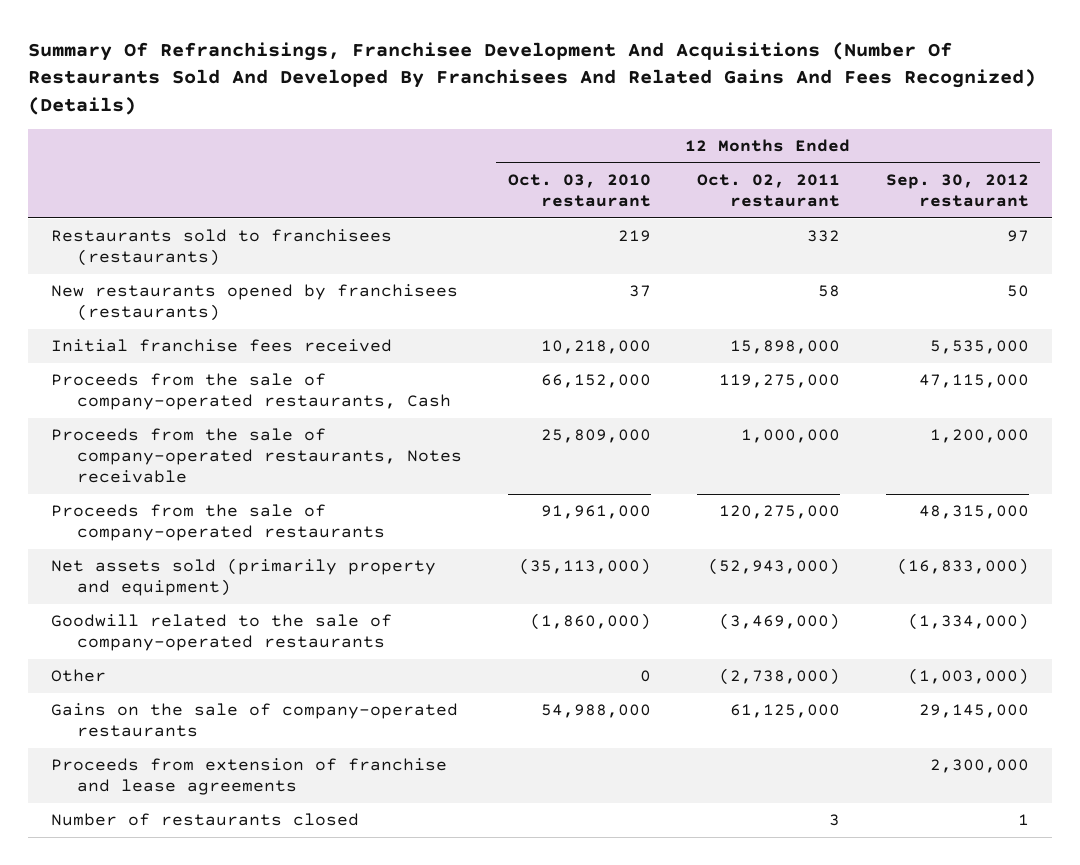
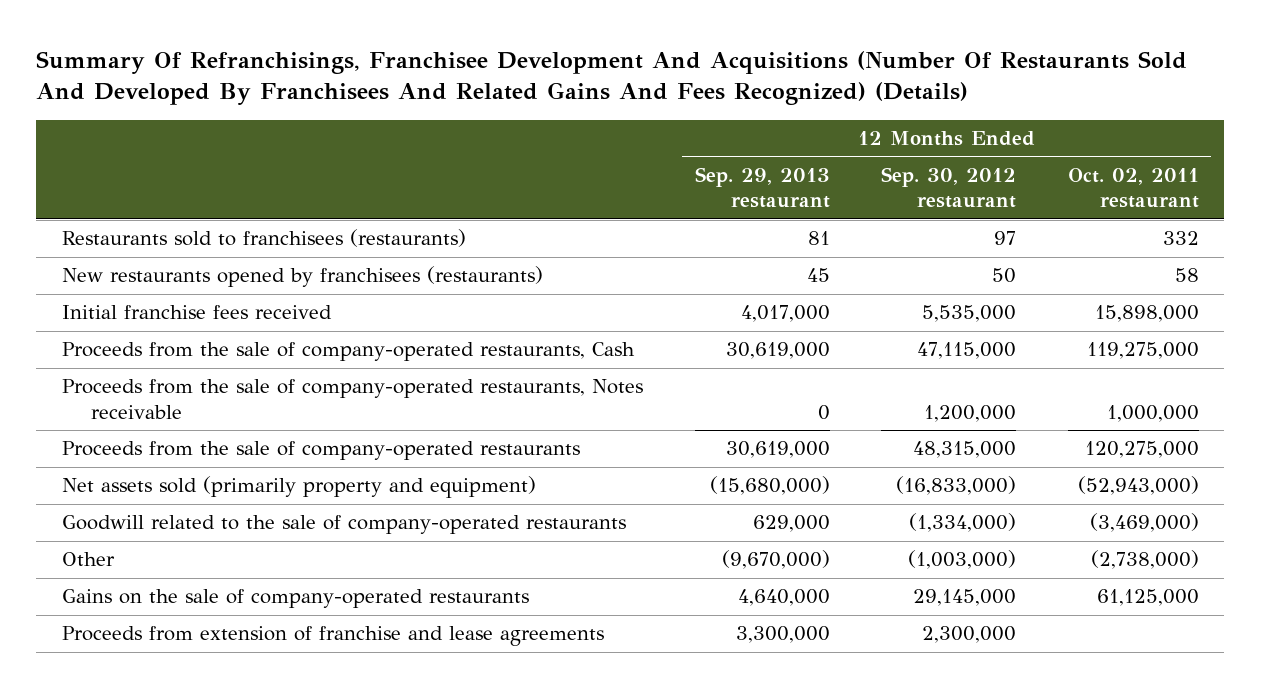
- | 12 Months Ended Oct. 03, 2010 restaurant | 12 Months Ended Oct. 02, 2011 restaurant | 12 Months Ended Sep. 30, 2012 restaurant
+ | 12 Months Ended Sep. 29, 2013 restaurant | 12 Months Ended Sep. 30, 2012 restaurant | 12 Months Ended Oct. 02, 2011 restaurant
- Number of restaurants closed | | 3 | 1

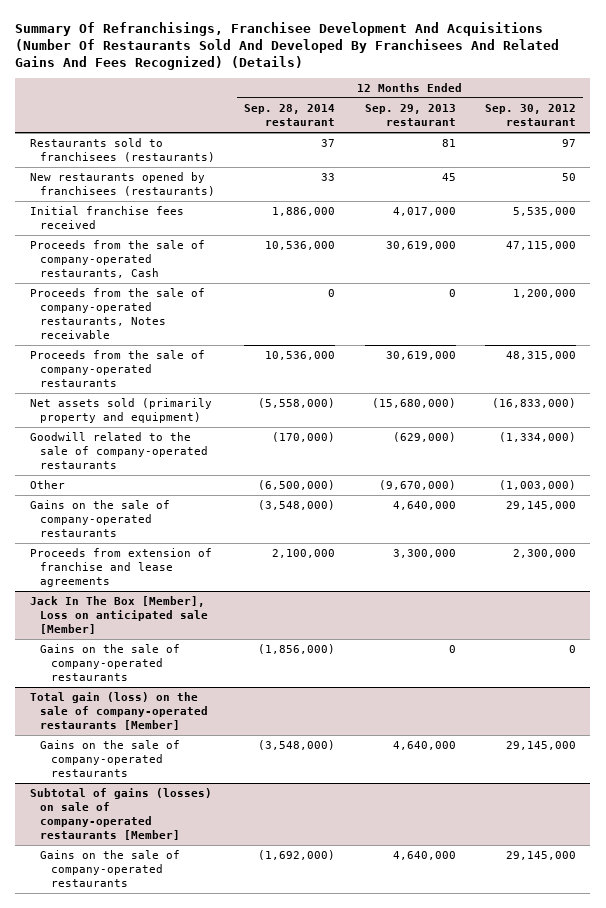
- | 12 Months Ended Sep. 29, 2013 restaurant | 12 Months Ended Sep. 30, 2012 restaurant | 12 Months Ended Oct. 02, 2011 restaurant
+ | 12 Months Ended Sep. 28, 2014 restaurant | 12 Months Ended Sep. 29, 2013 restaurant | 12 Months Ended Sep. 30, 2012 restaurant
- Goodwill related to the sale of company-operated restaurants | 629,000 | (1,334,000) | (3,469,000)
+ Goodwill related to the sale of company-operated restaurants | (170,000) | (629,000) | (1,334,000)
+ Jack In The Box [Member], Loss on anticipated sale [Member]
+ Gains on the sale of company-operated restaurants | (1,856,000) | 0 | 0
+ Total gain (loss) on the sale of company-operated restaurants [Member]
+ Gains on the sale of company-operated restaurants | (3,548,000) | 4,640,000 | 29,145,000
+ Subtotal of gains (losses) on sale of company-operated restaurants [Member]
+ Gains on the sale of company-operated restaurants | (1,692,000) | 4,640,000 | 29,145,000

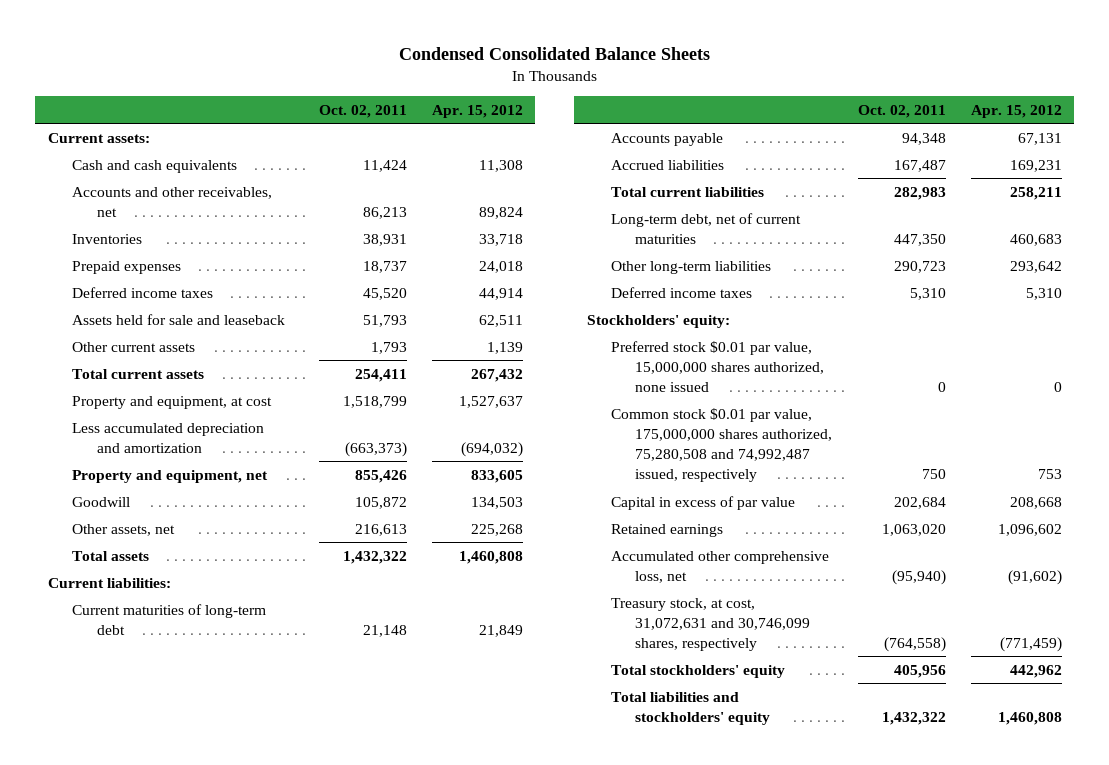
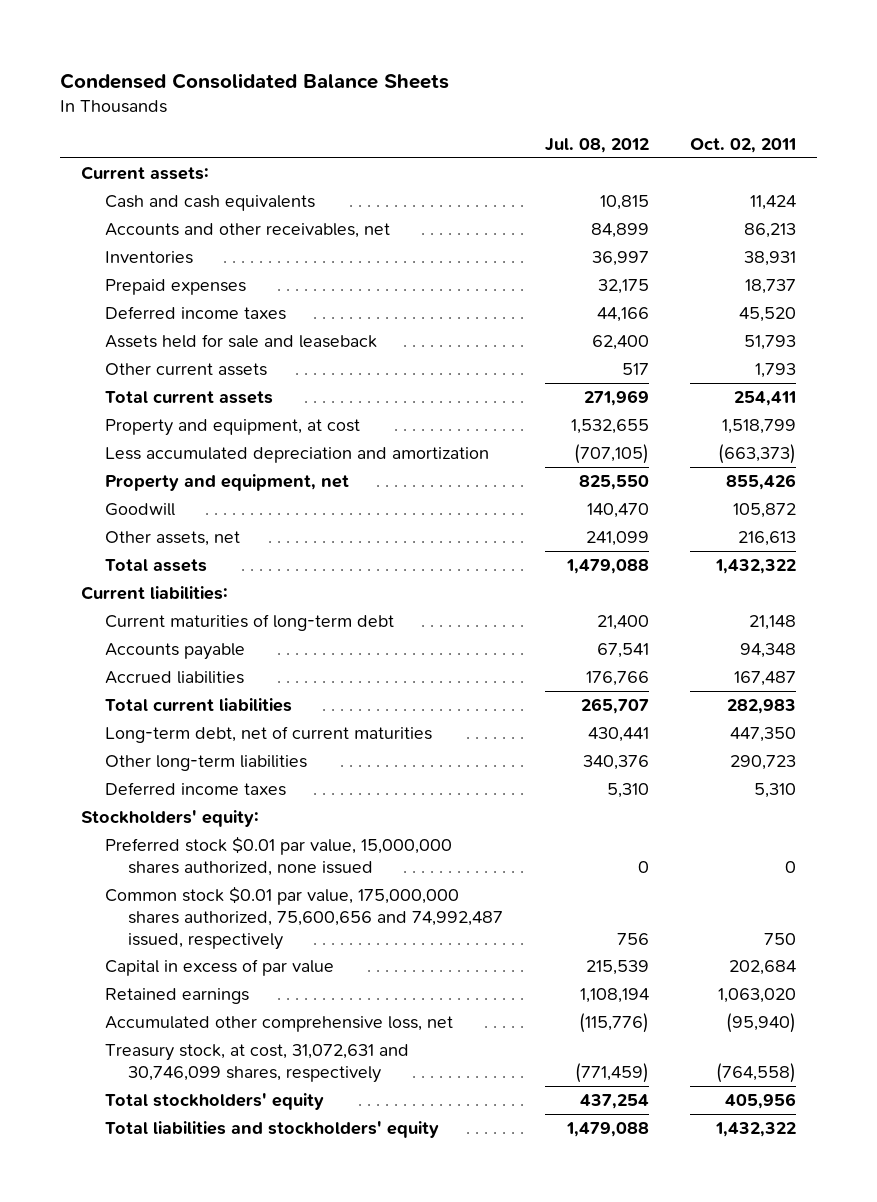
- | Oct. 02, 2011 | Apr. 15, 2012
+ | Jul. 08, 2012 | Oct. 02, 2011
- Common stock $0.01 par value, 175,000,000 shares authorized, 75,280,508 and 74,992,487 issued, respectively | 750 | 753
+ Common stock $0.01 par value, 175,000,000 shares authorized, 75,600,656 and 74,992,487 issued, respectively | 756 | 750

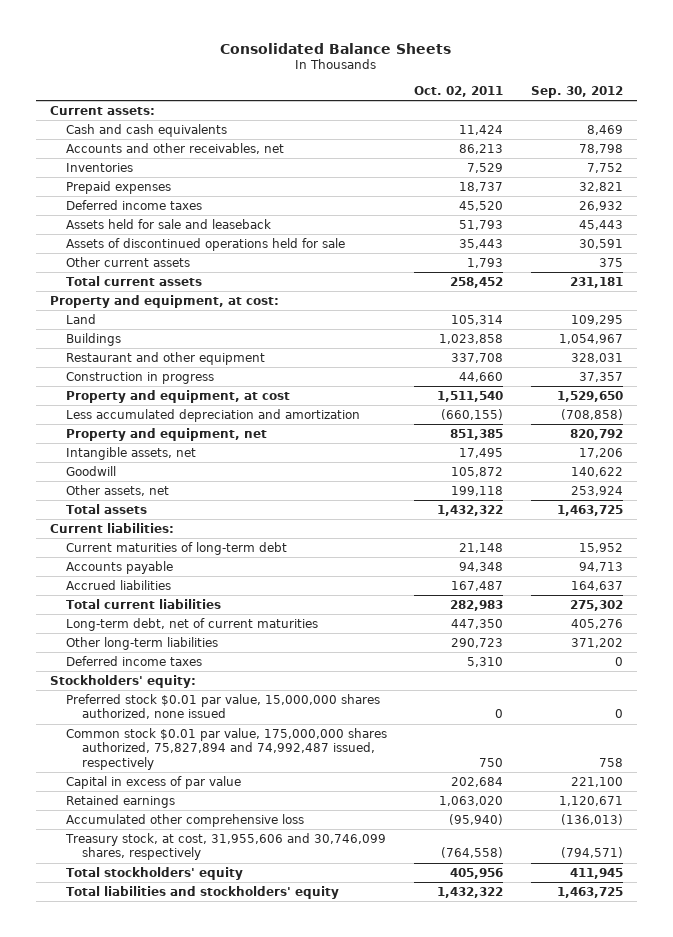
- Condensed Consolidated Balance Sheets
+ Consolidated Balance Sheets
- | Jul. 08, 2012 | Oct. 02, 2011
+ | Oct. 02, 2011 | Sep. 30, 2012
- Inventories | 36,997 | 38,931
+ Inventories | 7,529 | 7,752
+ Assets of discontinued operations held for sale | 35,443 | 30,591
- Total current assets | 271,969 | 254,411
- Property and equipment, at cost | 1,532,655 | 1,518,799
- Less accumulated depreciation and amortization | (707,105) | (663,373)
- Property and equipment, net | 825,550 | 855,426
+ Total current assets | 258,452 | 231,181
+ Property and equipment, at cost:
+ Land | 105,314 | 109,295
+ Buildings | 1,023,858 | 1,054,967
+ Restaurant and other equipment | 337,708 | 328,031
+ Construction in progress | 44,660 | 37,357
+ Property and equipment, at cost | 1,511,540 | 1,529,650
+ Less accumulated depreciation and amortization | (660,155) | (708,858)
+ Property and equipment, net | 851,385 | 820,792
+ Intangible assets, net | 17,495 | 17,206
- Other assets, net | 241,099 | 216,613
+ Other assets, net | 199,118 | 253,924
- Common stock $0.01 par value, 175,000,000 shares authorized, 75,600,656 and 74,992,487 issued, respectively | 756 | 750
+ Common stock $0.01 par value, 175,000,000 shares authorized, 75,827,894 and 74,992,487 issued, respectively | 750 | 758
- Accumulated other comprehensive loss, net | (115,776) | (95,940)
- Treasury stock, at cost, 31,072,631 and 30,746,099 shares, respectively | (771,459) | (764,558)
+ Accumulated other comprehensive loss | (95,940) | (136,013)
+ Treasury stock, at cost, 31,955,606 and 30,746,099 shares, respectively | (764,558) | (794,571)

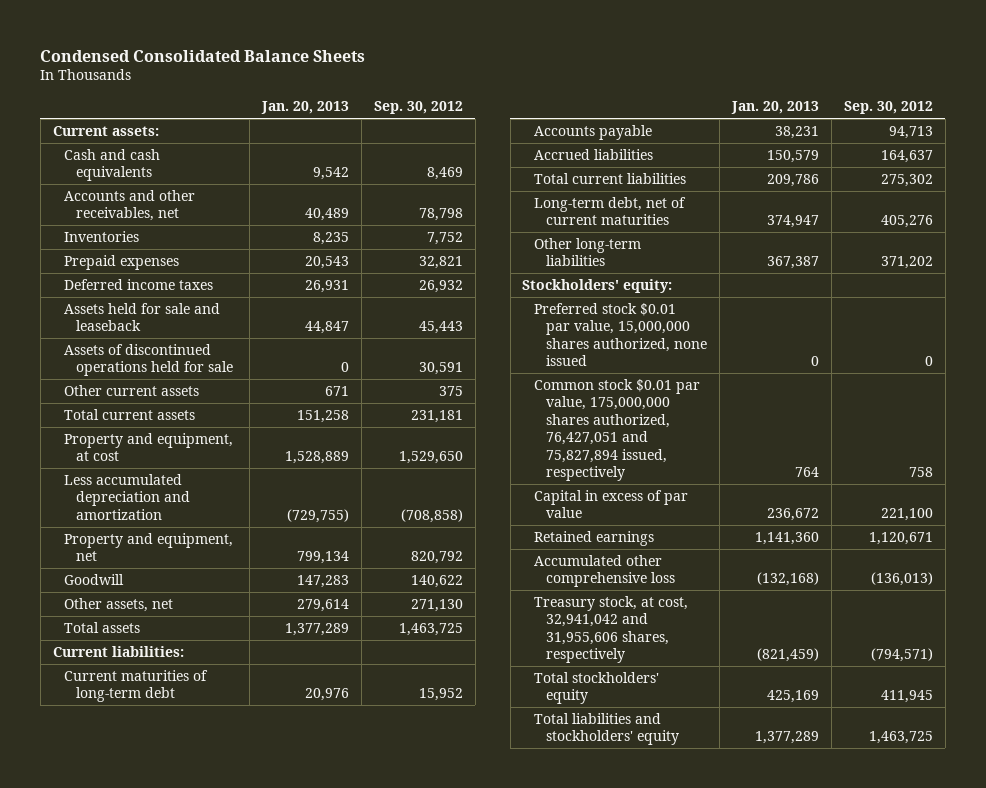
- Consolidated Balance Sheets
+ Condensed Consolidated Balance Sheets
- | Oct. 02, 2011 | Sep. 30, 2012
+ | Jan. 20, 2013 | Sep. 30, 2012
- Property and equipment, at cost:
- Land | 105,314 | 109,295
- Buildings | 1,023,858 | 1,054,967
- Restaurant and other equipment | 337,708 | 328,031
- Construction in progress | 44,660 | 37,357
- Intangible assets, net | 17,495 | 17,206
- Other assets, net | 199,118 | 253,924
+ Other assets, net | 279,614 | 271,130
- Deferred income taxes | 5,310 | 0
- Common stock $0.01 par value, 175,000,000 shares authorized, 75,827,894 and 74,992,487 issued, respectively | 750 | 758
+ Common stock $0.01 par value, 175,000,000 shares authorized, 76,427,051 and 75,827,894 issued, respectively | 764 | 758
- Treasury stock, at cost, 31,955,606 and 30,746,099 shares, respectively | (764,558) | (794,571)
+ Treasury stock, at cost, 32,941,042 and 31,955,606 shares, respectively | (821,459) | (794,571)

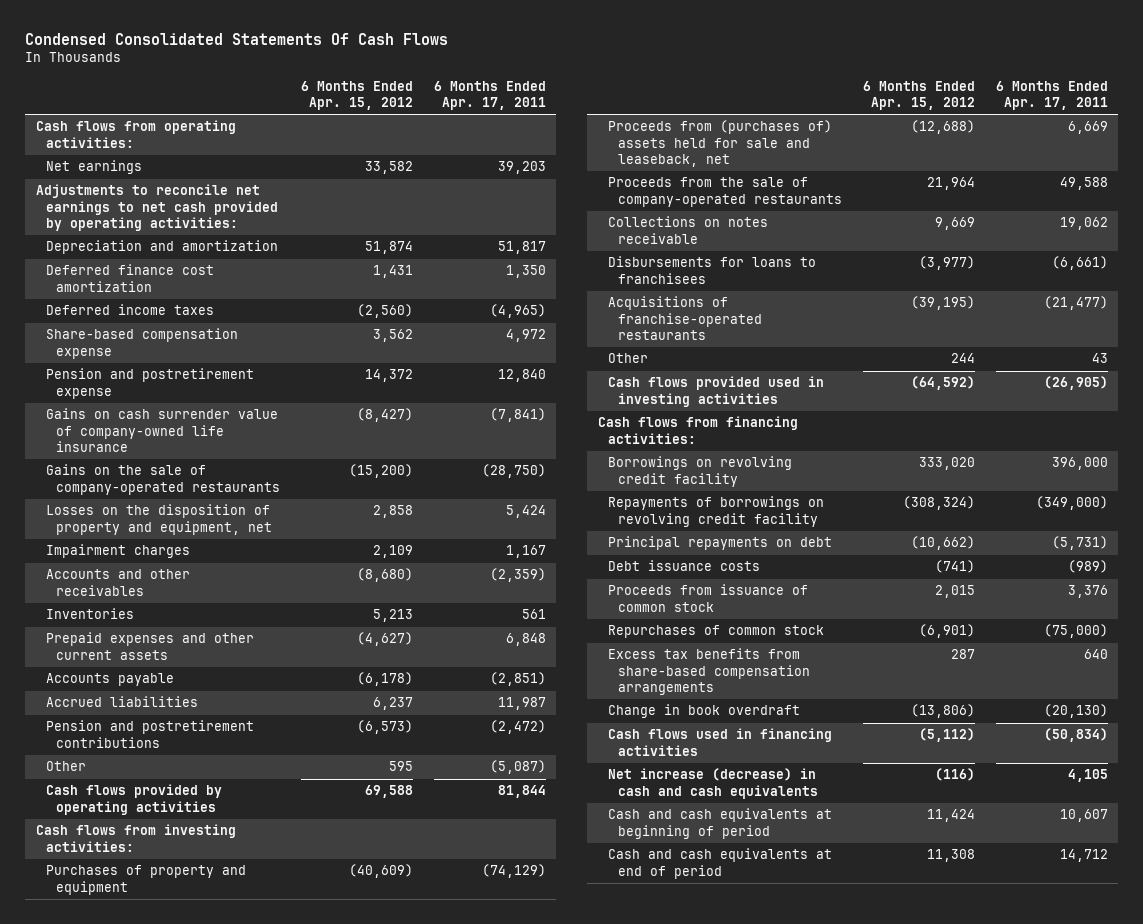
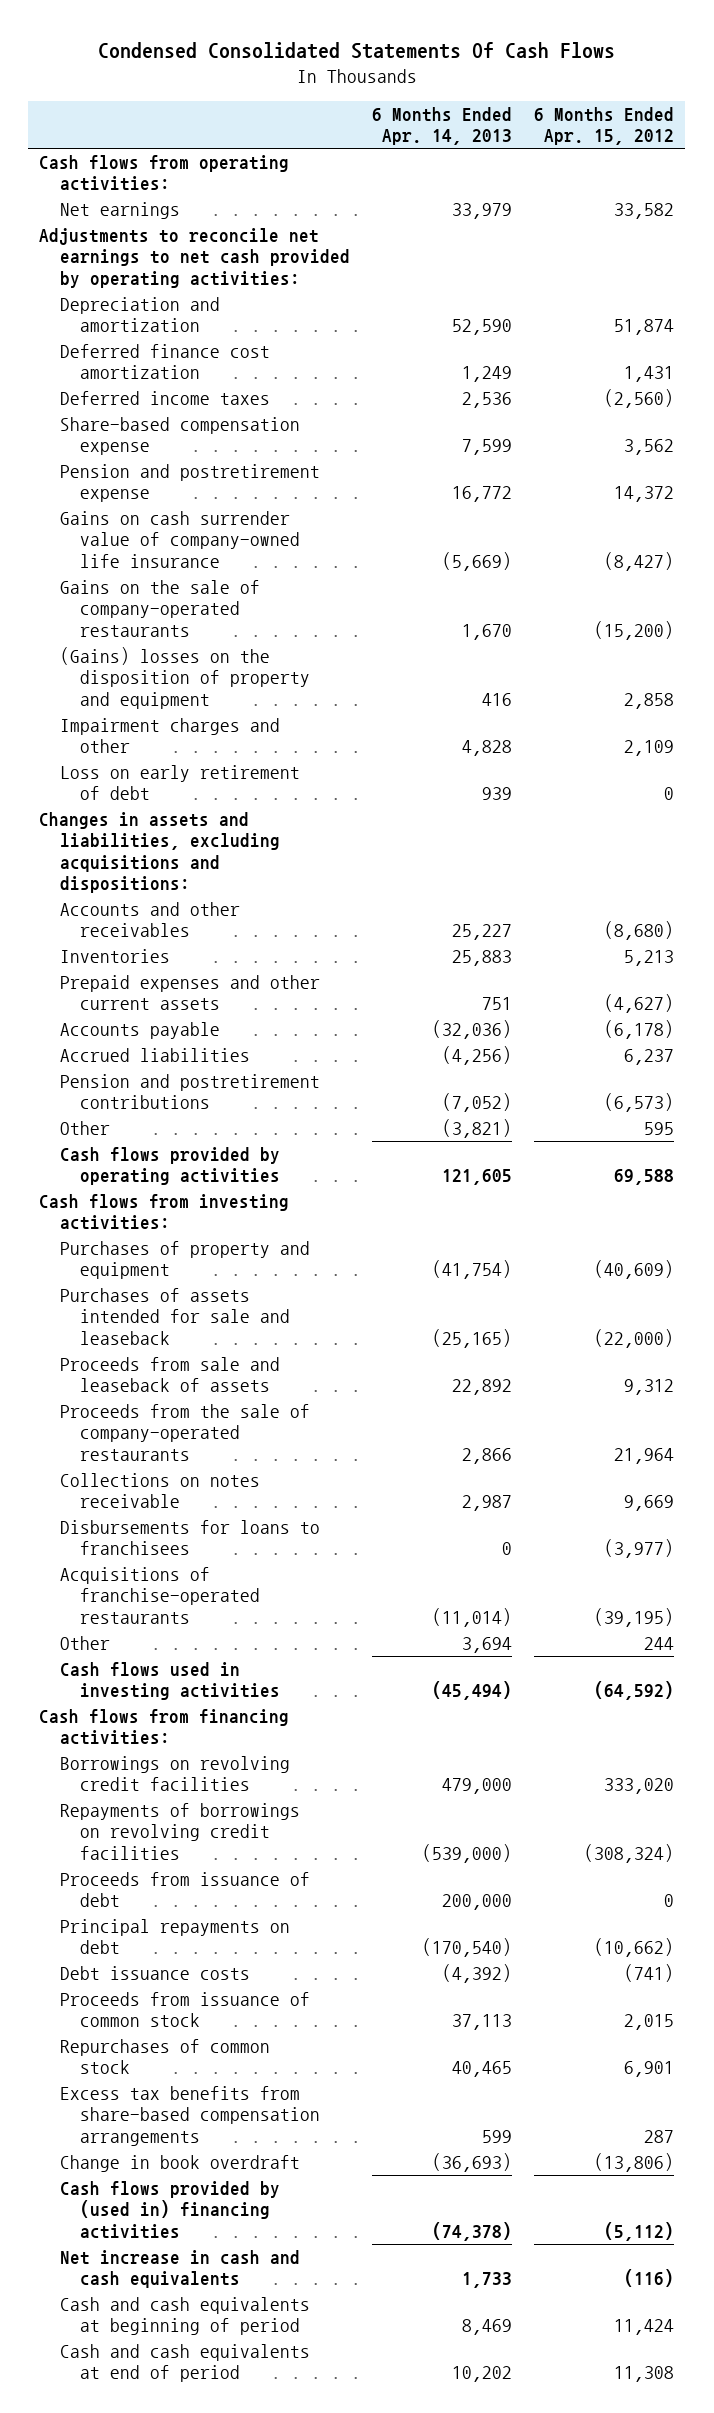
- | 6 Months Ended Apr. 15, 2012 | 6 Months Ended Apr. 17, 2011
+ | 6 Months Ended Apr. 14, 2013 | 6 Months Ended Apr. 15, 2012
- Losses on the disposition of property and equipment, net | 2,858 | 5,424
- Impairment charges | 2,109 | 1,167
+ (Gains) losses on the disposition of property and equipment | 416 | 2,858
+ Impairment charges and other | 4,828 | 2,109
+ Loss on early retirement of debt | 939 | 0
+ Changes in assets and liabilities, excluding acquisitions and dispositions:
- Proceeds from (purchases of) assets held for sale and leaseback, net | (12,688) | 6,669
+ Purchases of assets intended for sale and leaseback | (25,165) | (22,000)
+ Proceeds from sale and leaseback of assets | 22,892 | 9,312
- Cash flows provided used in investing activities | (64,592) | (26,905)
+ Cash flows used in investing activities | (45,494) | (64,592)
- Borrowings on revolving credit facility | 333,020 | 396,000
- Repayments of borrowings on revolving credit facility | (308,324) | (349,000)
+ Borrowings on revolving credit facilities | 479,000 | 333,020
+ Repayments of borrowings on revolving credit facilities | (539,000) | (308,324)
+ Proceeds from issuance of debt | 200,000 | 0
- Repurchases of common stock | (6,901) | (75,000)
+ Repurchases of common stock | 40,465 | 6,901
- Cash flows used in financing activities | (5,112) | (50,834)
- Net increase (decrease) in cash and cash equivalents | (116) | 4,105
+ Cash flows provided by (used in) financing activities | (74,378) | (5,112)
+ Net increase in cash and cash equivalents | 1,733 | (116)

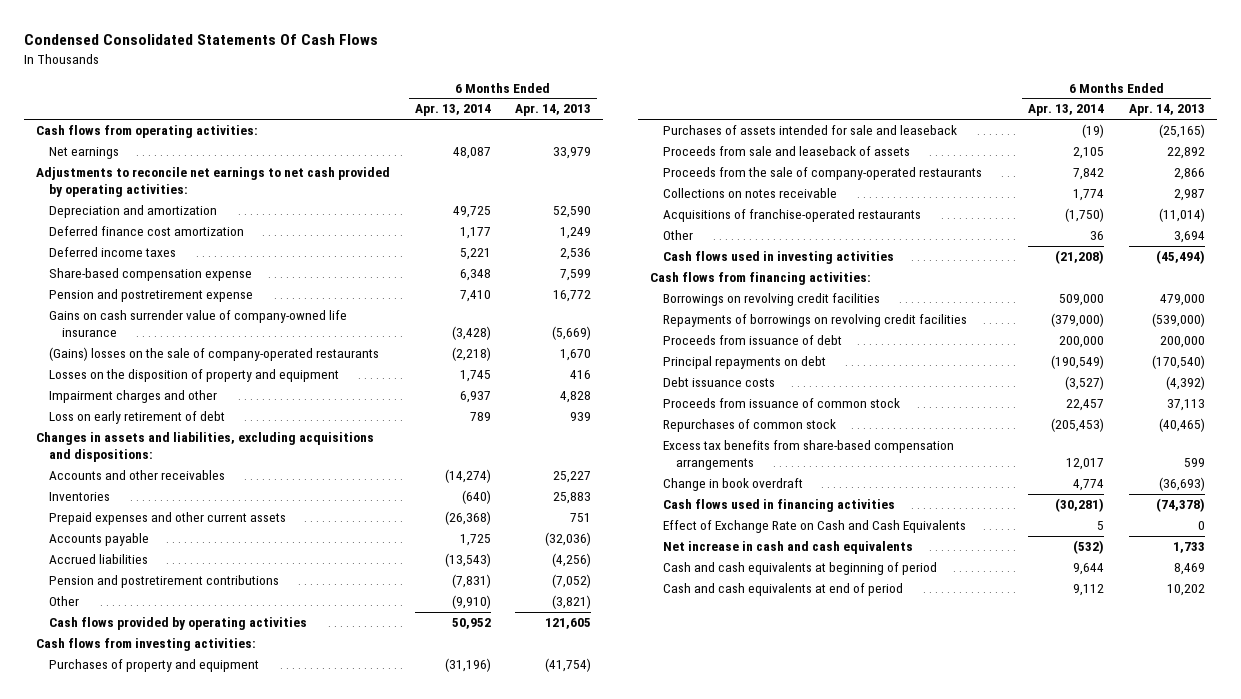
- | 6 Months Ended Apr. 14, 2013 | 6 Months Ended Apr. 15, 2012
+ | 6 Months Ended Apr. 13, 2014 | 6 Months Ended Apr. 14, 2013
- Gains on the sale of company-operated restaurants | 1,670 | (15,200)
- (Gains) losses on the disposition of property and equipment | 416 | 2,858
+ (Gains) losses on the sale of company-operated restaurants | (2,218) | 1,670
+ Losses on the disposition of property and equipment | 1,745 | 416
- Disbursements for loans to franchisees | 0 | (3,977)
- Repurchases of common stock | 40,465 | 6,901
+ Repurchases of common stock | (205,453) | (40,465)
- Cash flows provided by (used in) financing activities | (74,378) | (5,112)
+ Cash flows used in financing activities | (30,281) | (74,378)
+ Effect of Exchange Rate on Cash and Cash Equivalents | 5 | 0

